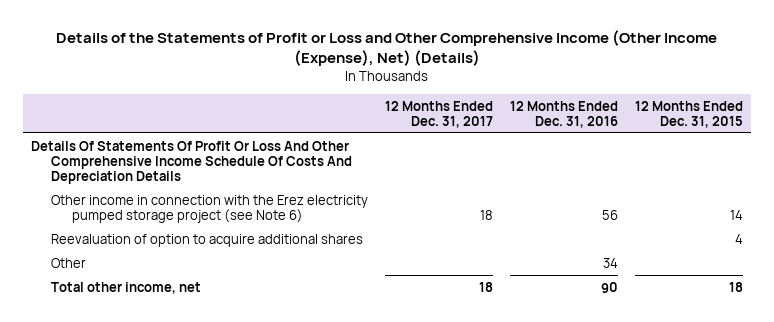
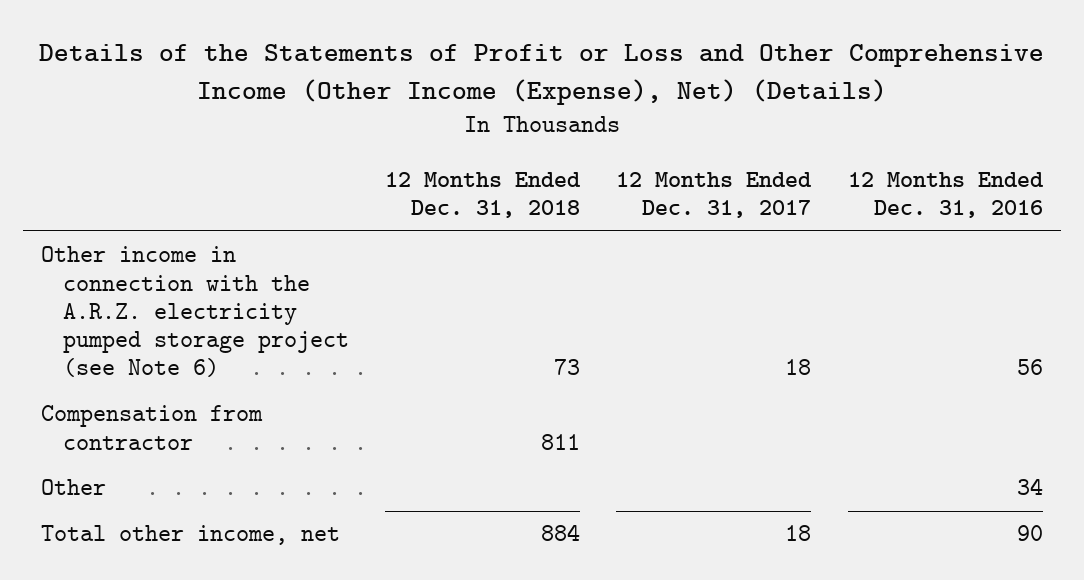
- | 12 Months Ended Dec. 31, 2017 | 12 Months Ended Dec. 31, 2016 | 12 Months Ended Dec. 31, 2015
+ | 12 Months Ended Dec. 31, 2018 | 12 Months Ended Dec. 31, 2017 | 12 Months Ended Dec. 31, 2016
- Details Of Statements Of Profit Or Loss And Other Comprehensive Income Schedule Of Costs And Depreciation Details
- Other income in connection with the Erez electricity pumped storage project (see Note 6) | 18 | 56 | 14
- Reevaluation of option to acquire additional shares | | | 4
+ Other income in connection with the A.R.Z. electricity pumped storage project (see Note 6) | 73 | 18 | 56
+ Compensation from contractor | 811 | |

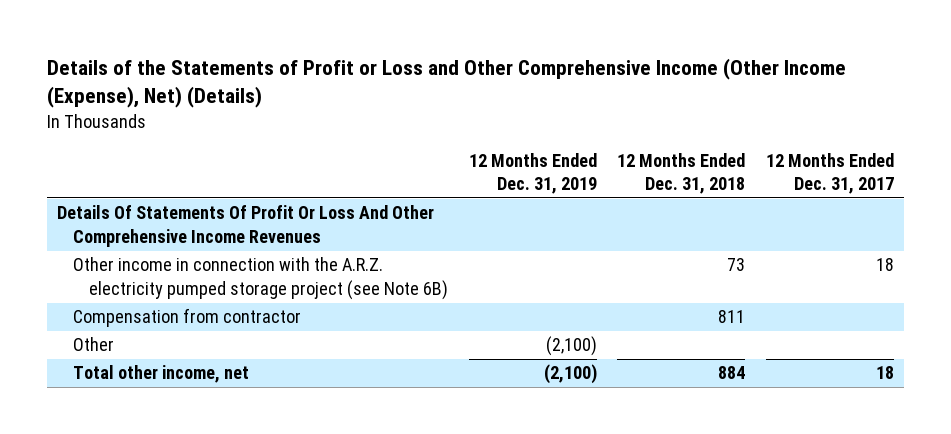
- | 12 Months Ended Dec. 31, 2018 | 12 Months Ended Dec. 31, 2017 | 12 Months Ended Dec. 31, 2016
+ | 12 Months Ended Dec. 31, 2019 | 12 Months Ended Dec. 31, 2018 | 12 Months Ended Dec. 31, 2017
- Other income in connection with the A.R.Z. electricity pumped storage project (see Note 6) | 73 | 18 | 56
+ Details Of Statements Of Profit Or Loss And Other Comprehensive Income Revenues
+ Other income in connection with the A.R.Z. electricity pumped storage project (see Note 6B) | | 73 | 18

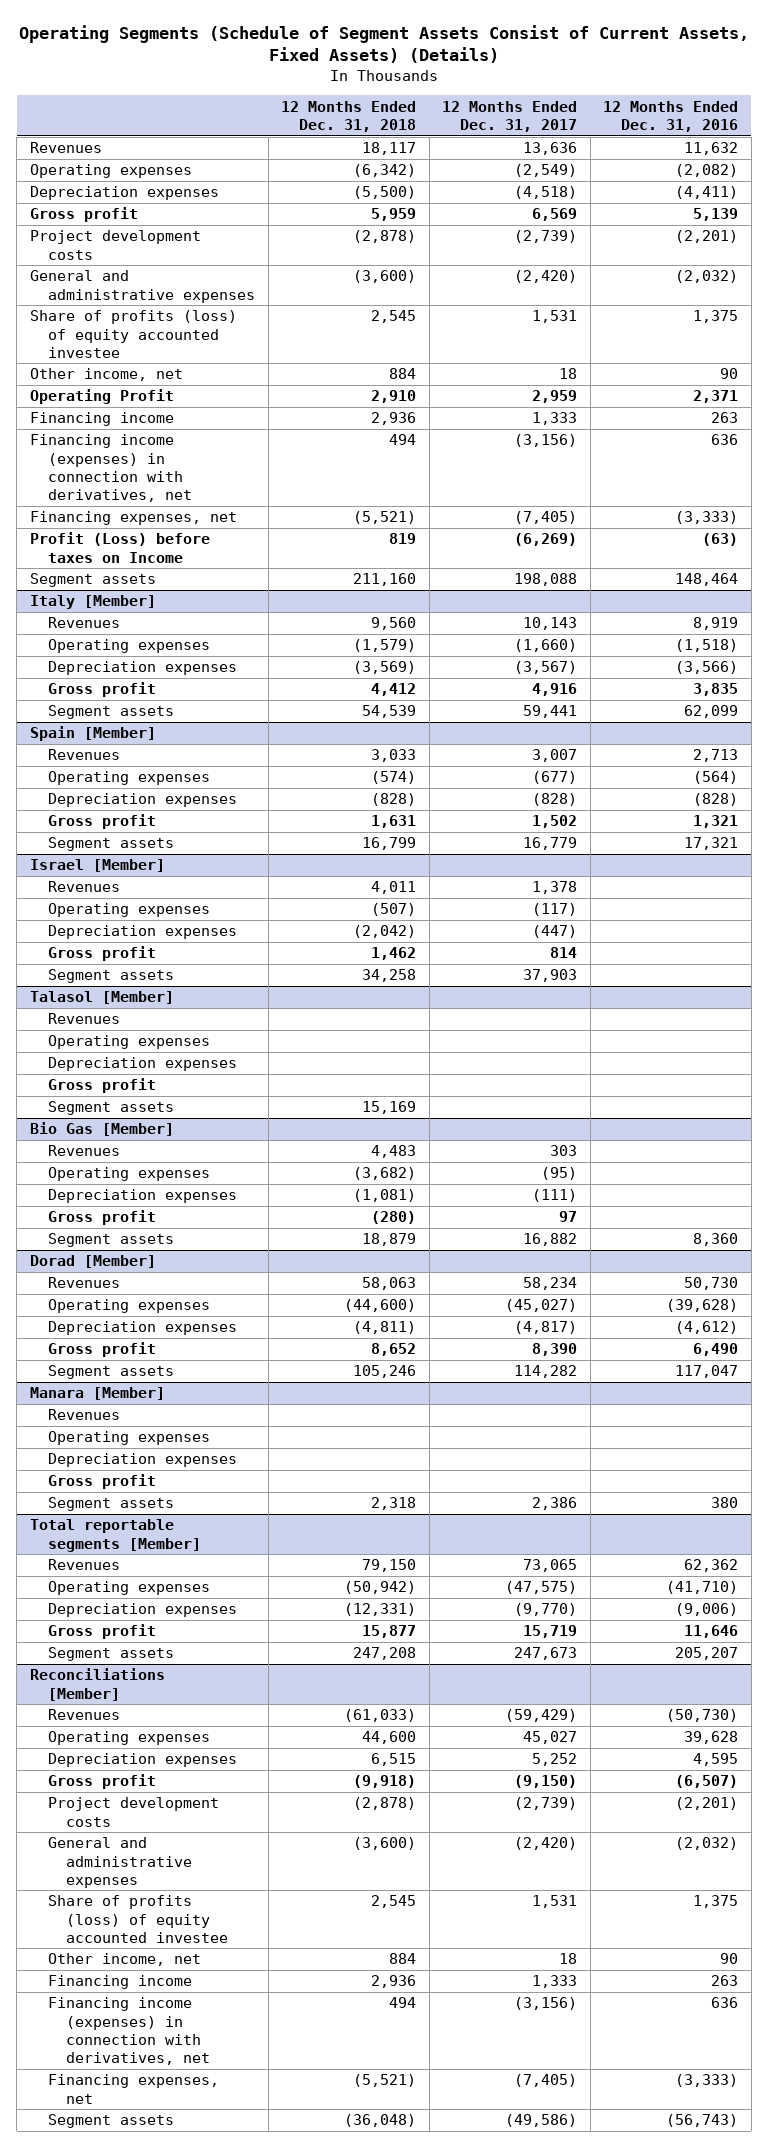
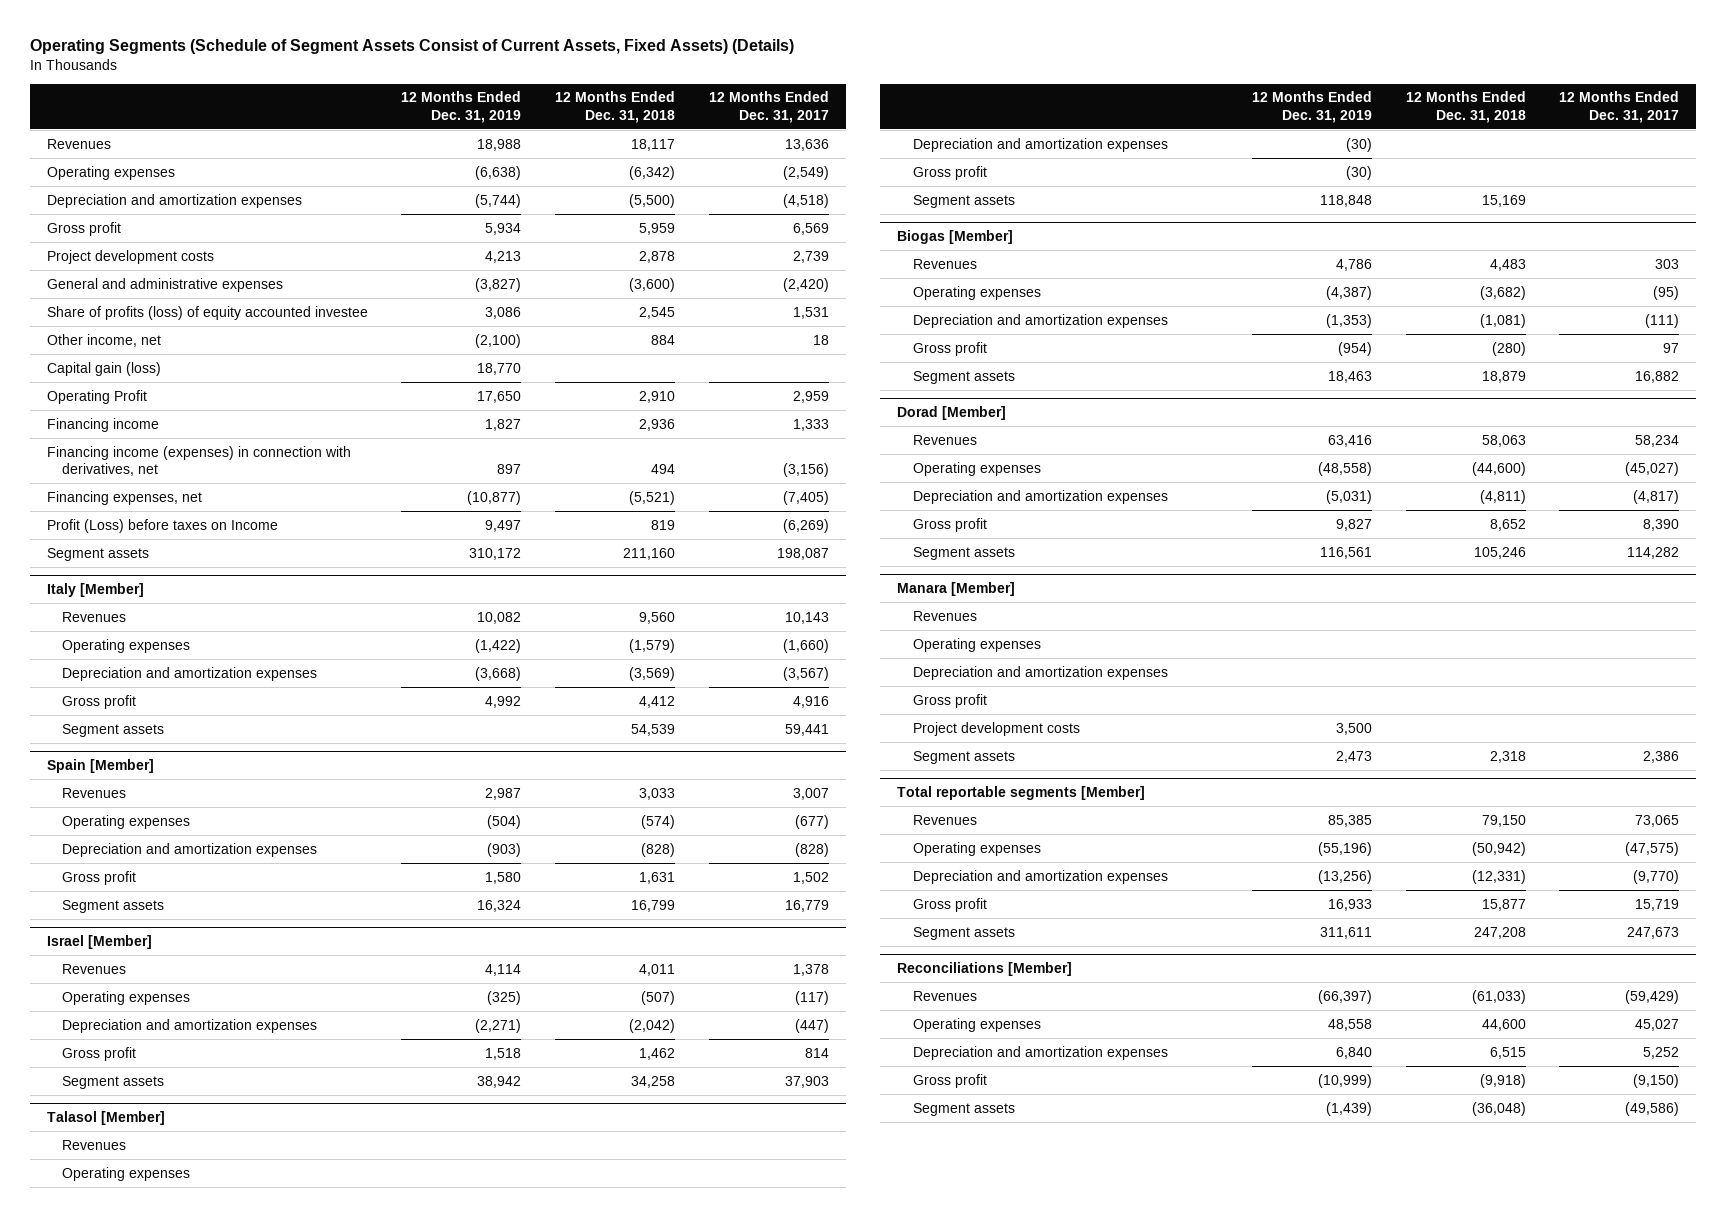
- | 12 Months Ended Dec. 31, 2018 | 12 Months Ended Dec. 31, 2017 | 12 Months Ended Dec. 31, 2016
+ | 12 Months Ended Dec. 31, 2019 | 12 Months Ended Dec. 31, 2018 | 12 Months Ended Dec. 31, 2017
- Depreciation expenses | (5,500) | (4,518) | (4,411)
+ Depreciation and amortization expenses | (5,744) | (5,500) | (4,518)
- Project development costs | (2,878) | (2,739) | (2,201)
+ Project development costs | 4,213 | 2,878 | 2,739
+ Capital gain (loss) | 18,770 | |
- Segment assets | 211,160 | 198,088 | 148,464
+ Segment assets | 310,172 | 211,160 | 198,087
@ Italy [Member]
- Depreciation expenses | (3,569) | (3,567) | (3,566)
+ Depreciation and amortization expenses | (3,668) | (3,569) | (3,567)
@ Spain [Member]
- Depreciation expenses | (828) | (828) | (828)
+ Depreciation and amortization expenses | (903) | (828) | (828)
@ Israel [Member]
- Depreciation expenses | (2,042) | (447) |
+ Depreciation and amortization expenses | (2,271) | (2,042) | (447)
@ Talasol [Member]
- Depreciation expenses
+ Depreciation and amortization expenses | (30) | |
- Bio Gas [Member]
+ Biogas [Member]
- Depreciation expenses | (1,081) | (111) |
+ Depreciation and amortization expenses | (1,353) | (1,081) | (111)
@ Dorad [Member]
- Depreciation expenses | (4,811) | (4,817) | (4,612)
+ Depreciation and amortization expenses | (5,031) | (4,811) | (4,817)
@ Manara [Member]
- Depreciation expenses
+ Depreciation and amortization expenses
+ Project development costs | 3,500 | |
@ Total reportable segments [Member]
- Depreciation expenses | (12,331) | (9,770) | (9,006)
+ Depreciation and amortization expenses | (13,256) | (12,331) | (9,770)
@ Reconciliations [Member]
- Depreciation expenses | 6,515 | 5,252 | 4,595
+ Depreciation and amortization expenses | 6,840 | 6,515 | 5,252
- Project development costs | (2,878) | (2,739) | (2,201)
- General and administrative expenses | (3,600) | (2,420) | (2,032)
- Share of profits (loss) of equity accounted investee | 2,545 | 1,531 | 1,375
- Other income, net | 884 | 18 | 90
- Financing income | 2,936 | 1,333 | 263
- Financing income (expenses) in connection with derivatives, net | 494 | (3,156) | 636
- Financing expenses, net | (5,521) | (7,405) | (3,333)

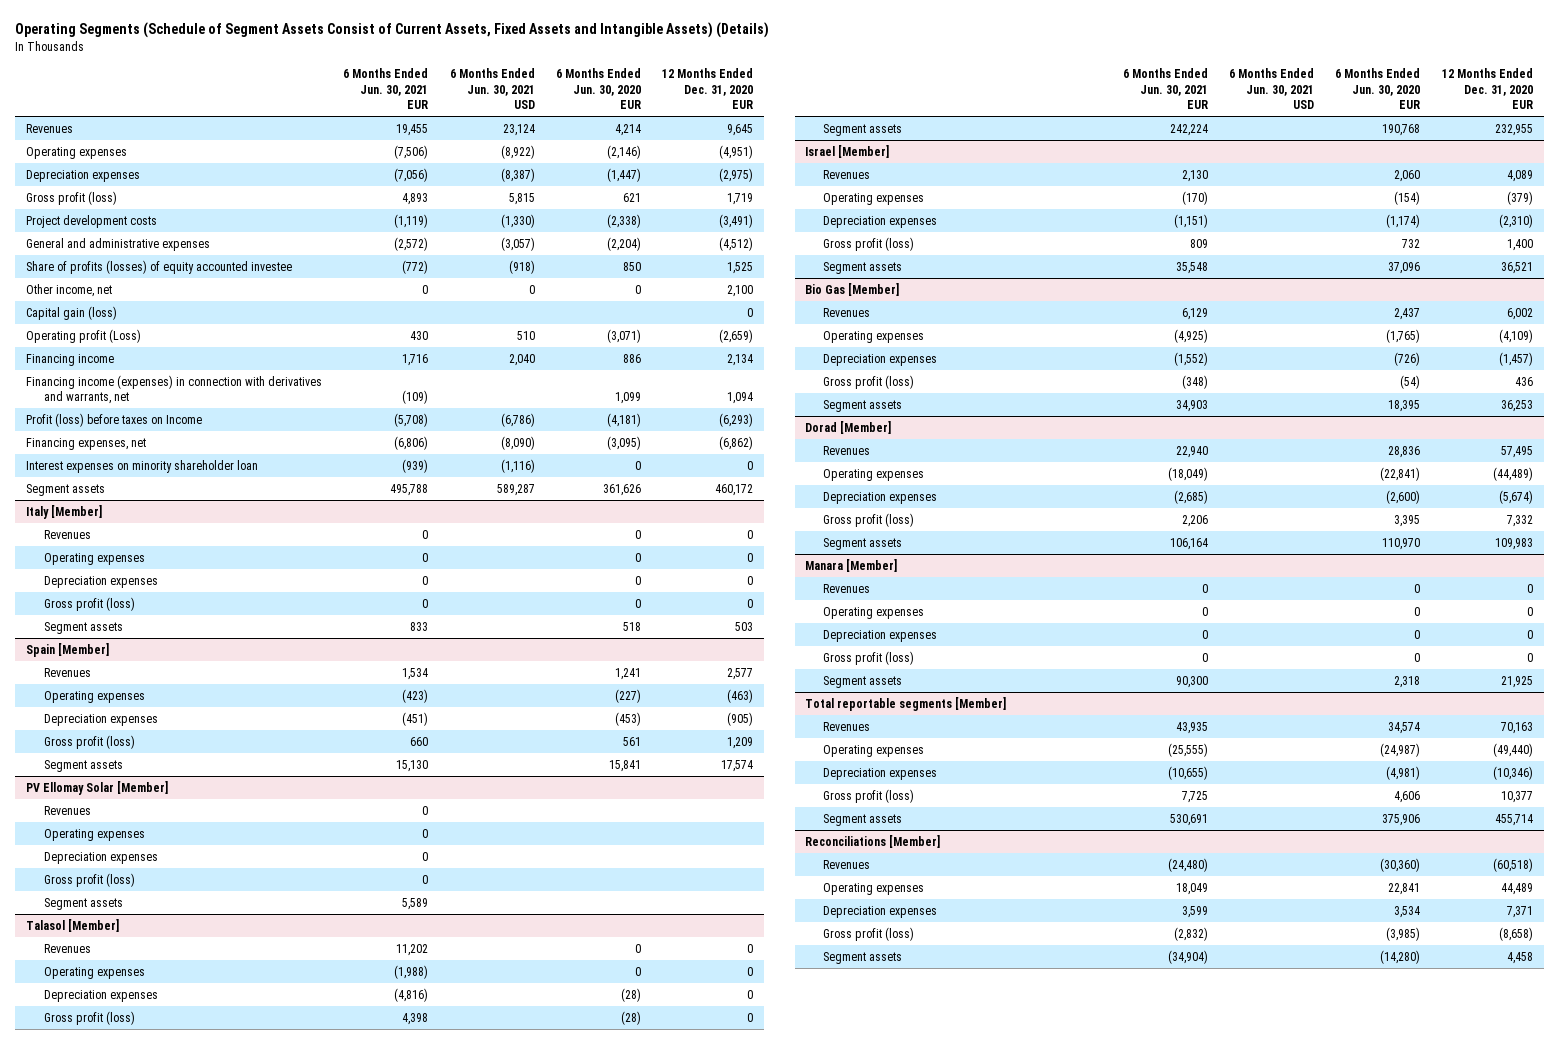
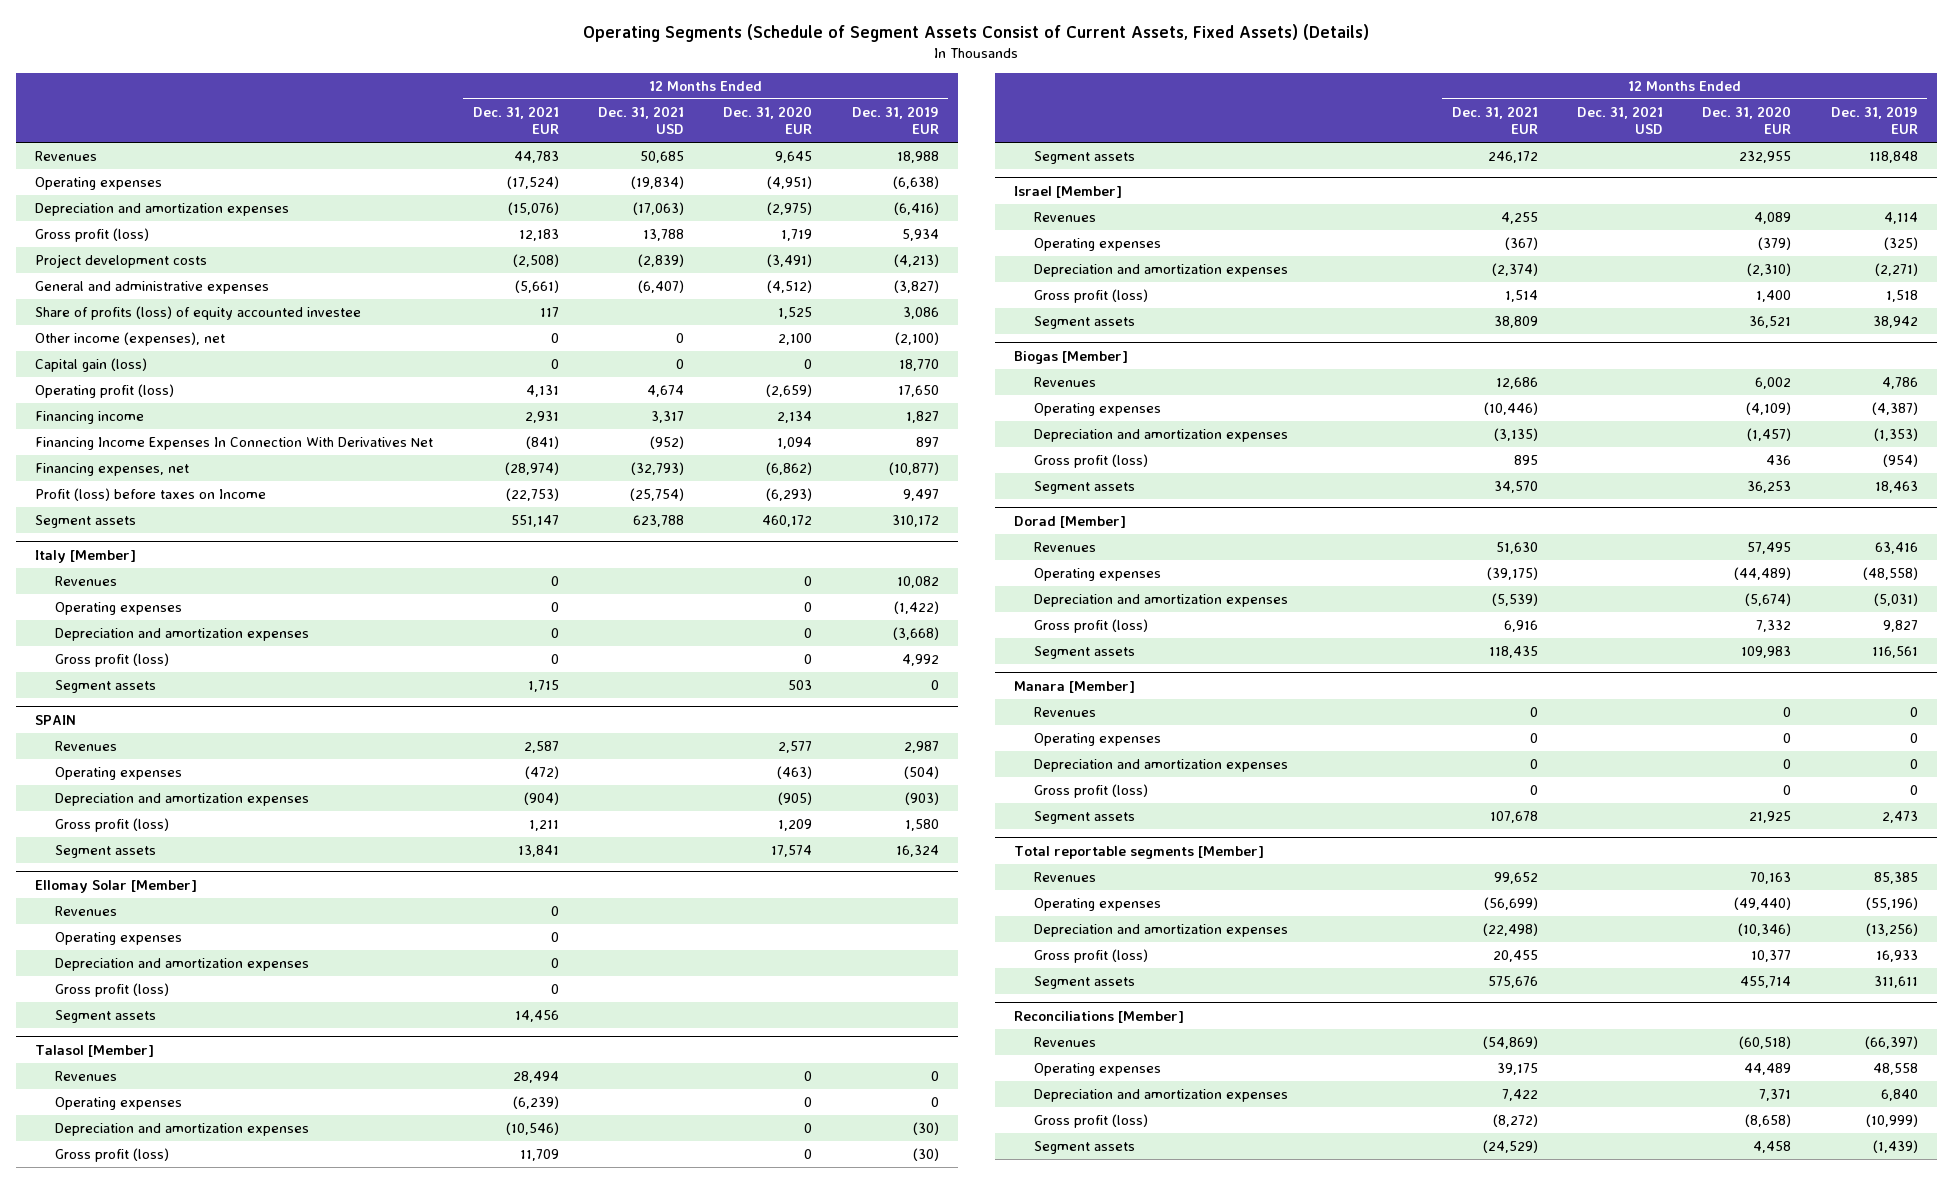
- Operating Segments (Schedule of Segment Assets Consist of Current Assets, Fixed Assets and Intangible Assets) (Details)
+ Operating Segments (Schedule of Segment Assets Consist of Current Assets, Fixed Assets) (Details)
- | 6 Months Ended Jun. 30, 2021 EUR | 6 Months Ended Jun. 30, 2021 USD | 6 Months Ended Jun. 30, 2020 EUR | 12 Months Ended Dec. 31, 2020 EUR
+ | 12 Months Ended Dec. 31, 2021 EUR | 12 Months Ended Dec. 31, 2021 USD | 12 Months Ended Dec. 31, 2020 EUR | 12 Months Ended Dec. 31, 2019 EUR
- Depreciation expenses | (7,056) | (8,387) | (1,447) | (2,975)
+ Depreciation and amortization expenses | (15,076) | (17,063) | (2,975) | (6,416)
- Share of profits (losses) of equity accounted investee | (772) | (918) | 850 | 1,525
- Other income, net | 0 | 0 | 0 | 2,100
+ Share of profits (loss) of equity accounted investee | 117 | | 1,525 | 3,086
+ Other income (expenses), net | 0 | 0 | 2,100 | (2,100)
- Operating profit (Loss) | 430 | 510 | (3,071) | (2,659)
+ Operating profit (loss) | 4,131 | 4,674 | (2,659) | 17,650
- Financing income (expenses) in connection with derivatives and warrants, net | (109) | | 1,099 | 1,094
+ Financing Income Expenses In Connection With Derivatives Net | (841) | (952) | 1,094 | 897
- Interest expenses on minority shareholder loan | (939) | (1,116) | 0 | 0
moved down: Profit (loss) before taxes on Income | (22,753) | (25,754) | (6,293) | 9,497
@ Italy [Member]
- Depreciation expenses | 0 | | 0 | 0
+ Depreciation and amortization expenses | 0 | | 0 | (3,668)
- Spain [Member]
+ SPAIN
- Depreciation expenses | (451) | | (453) | (905)
+ Depreciation and amortization expenses | (904) | | (905) | (903)
- PV Ellomay Solar [Member]
+ Ellomay Solar [Member]
- Depreciation expenses | 0 | | |
+ Depreciation and amortization expenses | 0 | | |
@ Talasol [Member]
- Depreciation expenses | (4,816) | | (28) | 0
+ Depreciation and amortization expenses | (10,546) | | 0 | (30)
@ Israel [Member]
- Depreciation expenses | (1,151) | | (1,174) | (2,310)
+ Depreciation and amortization expenses | (2,374) | | (2,310) | (2,271)
- Bio Gas [Member]
+ Biogas [Member]
- Depreciation expenses | (1,552) | | (726) | (1,457)
+ Depreciation and amortization expenses | (3,135) | | (1,457) | (1,353)
@ Dorad [Member]
- Depreciation expenses | (2,685) | | (2,600) | (5,674)
+ Depreciation and amortization expenses | (5,539) | | (5,674) | (5,031)
@ Manara [Member]
- Depreciation expenses | 0 | | 0 | 0
+ Depreciation and amortization expenses | 0 | | 0 | 0
@ Total reportable segments [Member]
- Depreciation expenses | (10,655) | | (4,981) | (10,346)
+ Depreciation and amortization expenses | (22,498) | | (10,346) | (13,256)
@ Reconciliations [Member]
- Depreciation expenses | 3,599 | | 3,534 | 7,371
+ Depreciation and amortization expenses | 7,422 | | 7,371 | 6,840

